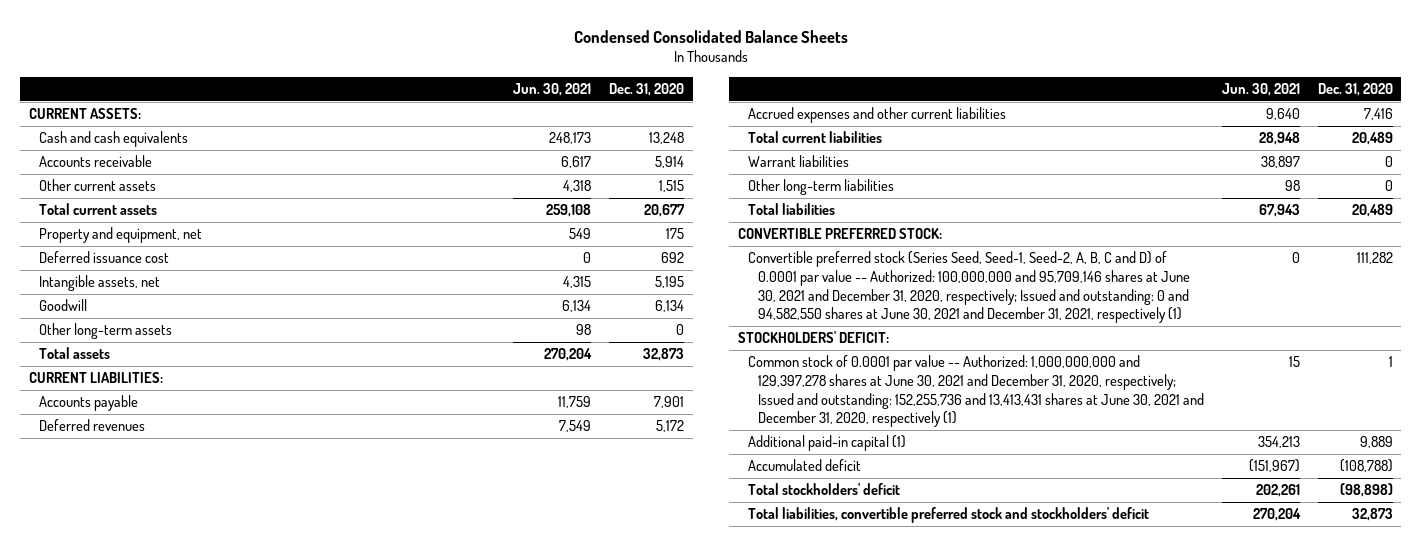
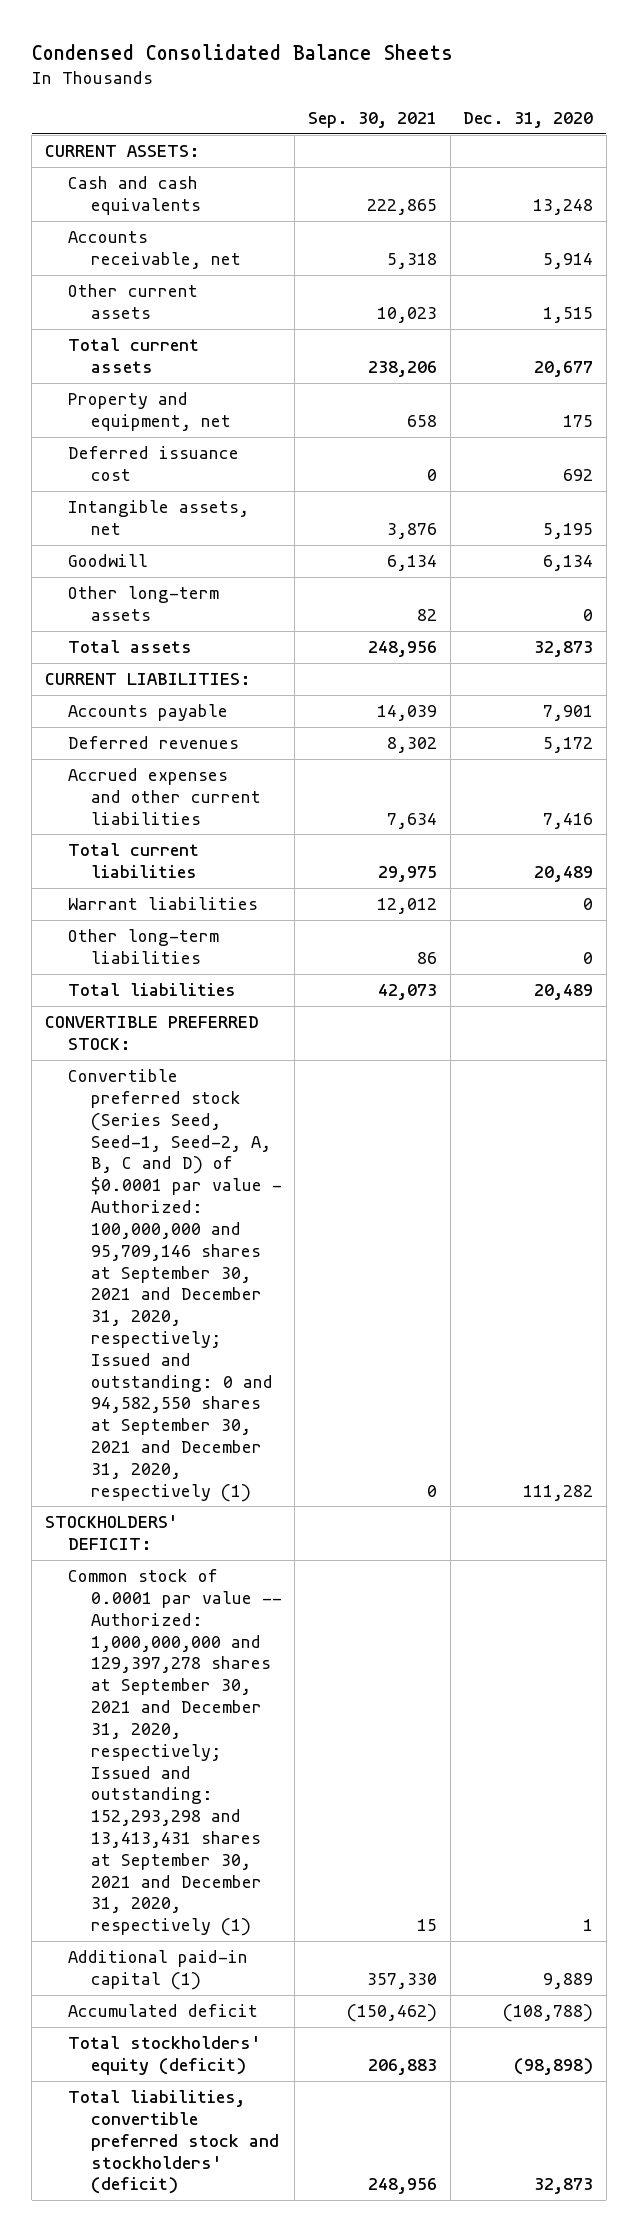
- | Jun. 30, 2021 | Dec. 31, 2020
+ | Sep. 30, 2021 | Dec. 31, 2020
- Accounts receivable | 6,617 | 5,914
+ Accounts receivable, net | 5,318 | 5,914
- Convertible preferred stock (Series Seed, Seed-1, Seed-2, A, B, C and D) of 0.0001 par value -- Authorized: 100,000,000 and 95,709,146 shares at June 30, 2021 and December 31, 2020, respectively; Issued and outstanding: 0 and 94,582,550 shares at June 30, 2021 and December 31, 2021, respectively (1) | 0 | 111,282
+ Convertible preferred stock (Series Seed, Seed-1, Seed-2, A, B, C and D) of $0.0001 par value - Authorized: 100,000,000 and 95,709,146 shares at September 30, 2021 and December 31, 2020, respectively; Issued and outstanding: 0 and 94,582,550 shares at September 30, 2021 and December 31, 2020, respectively (1) | 0 | 111,282
- Common stock of 0.0001 par value -- Authorized: 1,000,000,000 and 129,397,278 shares at June 30, 2021 and December 31, 2020, respectively; Issued and outstanding: 152,255,736 and 13,413,431 shares at June 30, 2021 and December 31, 2020, respectively (1) | 15 | 1
+ Common stock of 0.0001 par value -- Authorized: 1,000,000,000 and 129,397,278 shares at September 30, 2021 and December 31, 2020, respectively; Issued and outstanding: 152,293,298 and 13,413,431 shares at September 30, 2021 and December 31, 2020, respectively (1) | 15 | 1
- Total stockholders' deficit | 202,261 | (98,898)
- Total liabilities, convertible preferred stock and stockholders' deficit | 270,204 | 32,873
+ Total stockholders' equity (deficit) | 206,883 | (98,898)
+ Total liabilities, convertible preferred stock and stockholders' (deficit) | 248,956 | 32,873

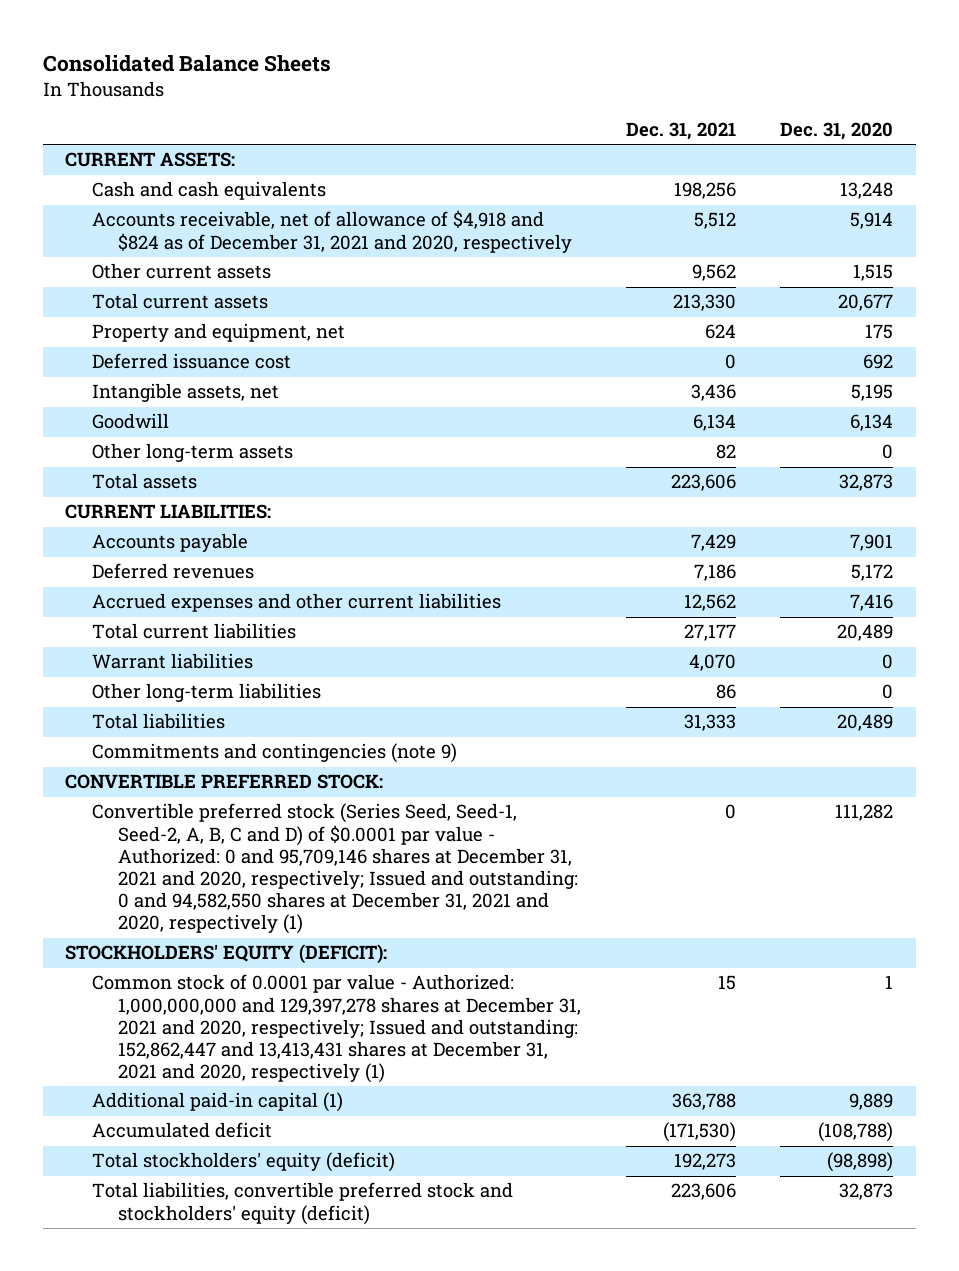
- Condensed Consolidated Balance Sheets
+ Consolidated Balance Sheets
- | Sep. 30, 2021 | Dec. 31, 2020
+ | Dec. 31, 2021 | Dec. 31, 2020
- Accounts receivable, net | 5,318 | 5,914
+ Accounts receivable, net of allowance of $4,918 and $824 as of December 31, 2021 and 2020, respectively | 5,512 | 5,914
+ Commitments and contingencies (note 9)
- Convertible preferred stock (Series Seed, Seed-1, Seed-2, A, B, C and D) of $0.0001 par value - Authorized: 100,000,000 and 95,709,146 shares at September 30, 2021 and December 31, 2020, respectively; Issued and outstanding: 0 and 94,582,550 shares at September 30, 2021 and December 31, 2020, respectively (1) | 0 | 111,282
- STOCKHOLDERS' DEFICIT:
- Common stock of 0.0001 par value -- Authorized: 1,000,000,000 and 129,397,278 shares at September 30, 2021 and December 31, 2020, respectively; Issued and outstanding: 152,293,298 and 13,413,431 shares at September 30, 2021 and December 31, 2020, respectively (1) | 15 | 1
+ Convertible preferred stock (Series Seed, Seed-1, Seed-2, A, B, C and D) of $0.0001 par value - Authorized: 0 and 95,709,146 shares at December 31, 2021 and 2020, respectively; Issued and outstanding: 0 and 94,582,550 shares at December 31, 2021 and 2020, respectively (1) | 0 | 111,282
+ STOCKHOLDERS' EQUITY (DEFICIT):
+ Common stock of 0.0001 par value - Authorized: 1,000,000,000 and 129,397,278 shares at December 31, 2021 and 2020, respectively; Issued and outstanding: 152,862,447 and 13,413,431 shares at December 31, 2021 and 2020, respectively (1) | 15 | 1
- Total liabilities, convertible preferred stock and stockholders' (deficit) | 248,956 | 32,873
+ Total liabilities, convertible preferred stock and stockholders' equity (deficit) | 223,606 | 32,873

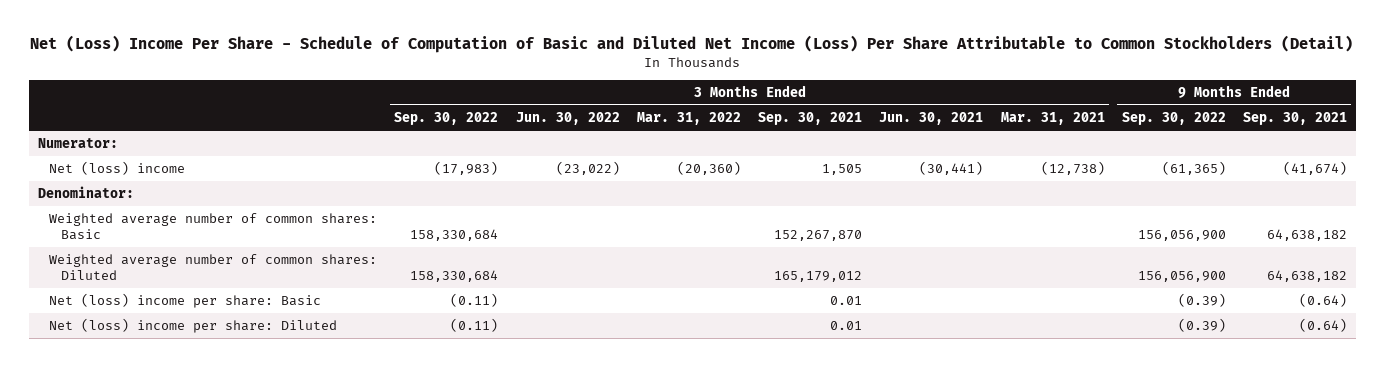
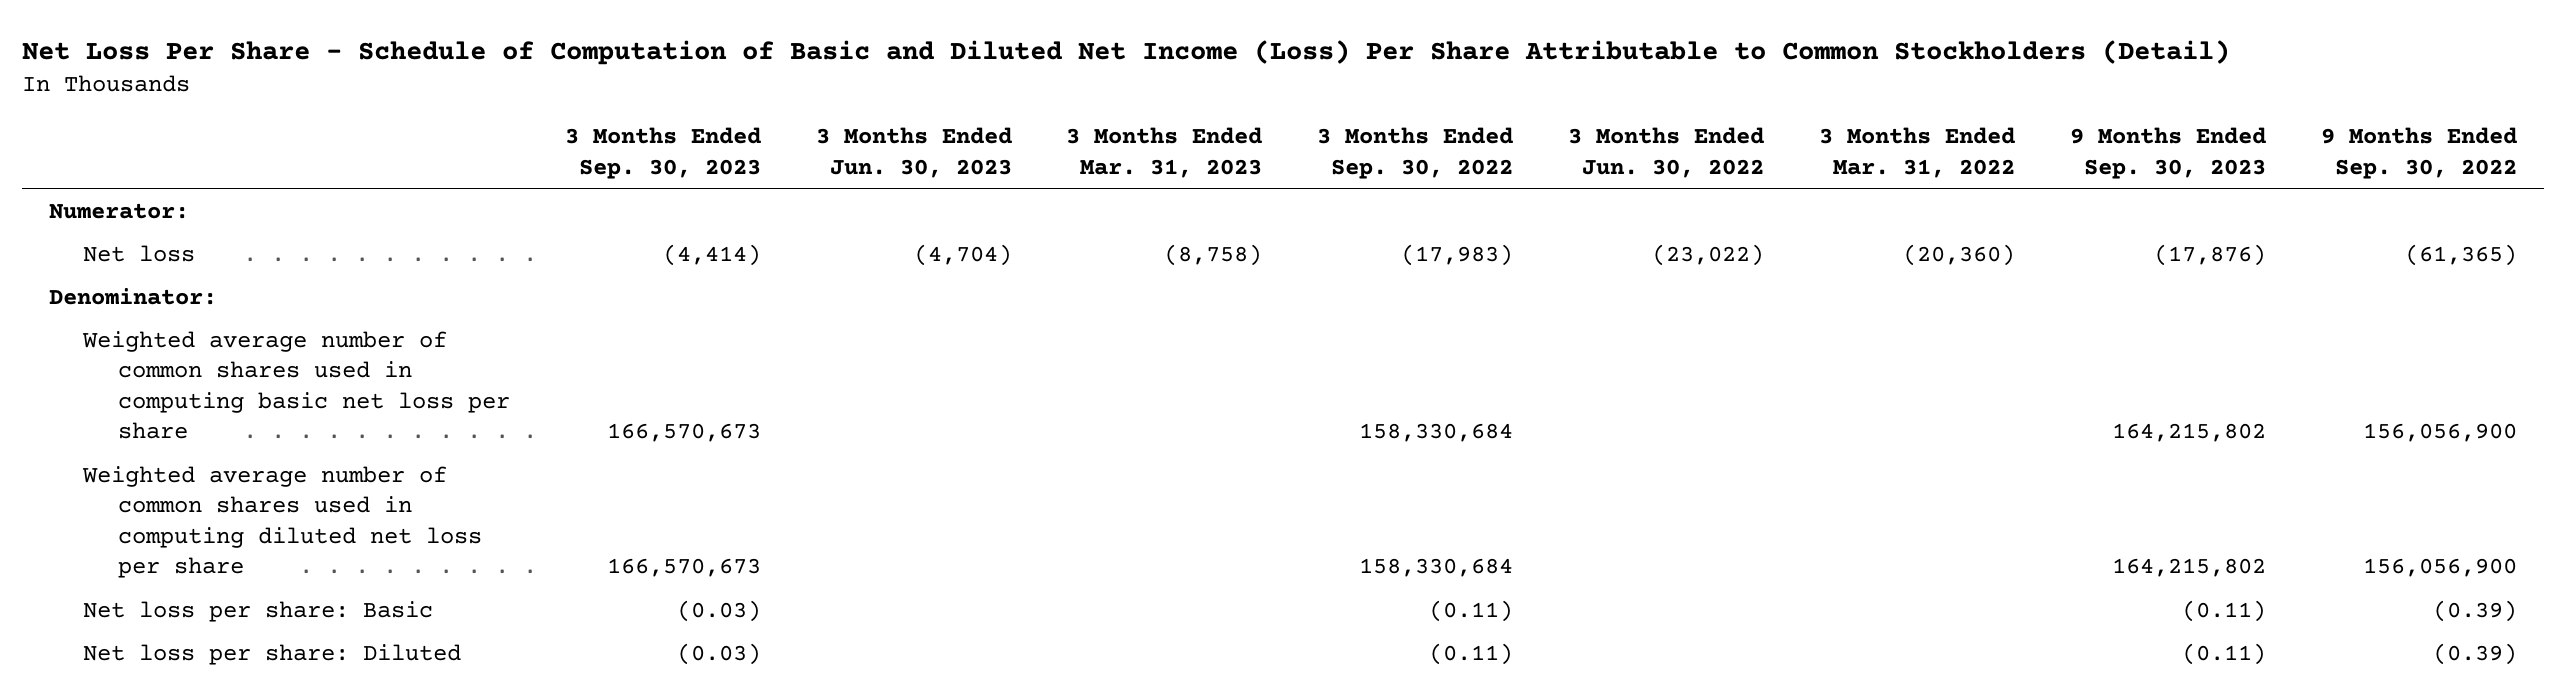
- Net (Loss) Income Per Share - Schedule of Computation of Basic and Diluted Net Income (Loss) Per Share Attributable to Common Stockholders (Detail)
+ Net Loss Per Share - Schedule of Computation of Basic and Diluted Net Income (Loss) Per Share Attributable to Common Stockholders (Detail)
- | 3 Months Ended Sep. 30, 2022 | 3 Months Ended Jun. 30, 2022 | 3 Months Ended Mar. 31, 2022 | 3 Months Ended Sep. 30, 2021 | 3 Months Ended Jun. 30, 2021 | 3 Months Ended Mar. 31, 2021 | 9 Months Ended Sep. 30, 2022 | 9 Months Ended Sep. 30, 2021
+ | 3 Months Ended Sep. 30, 2023 | 3 Months Ended Jun. 30, 2023 | 3 Months Ended Mar. 31, 2023 | 3 Months Ended Sep. 30, 2022 | 3 Months Ended Jun. 30, 2022 | 3 Months Ended Mar. 31, 2022 | 9 Months Ended Sep. 30, 2023 | 9 Months Ended Sep. 30, 2022
- Net (loss) income | (17,983) | (23,022) | (20,360) | 1,505 | (30,441) | (12,738) | (61,365) | (41,674)
+ Net loss | (4,414) | (4,704) | (8,758) | (17,983) | (23,022) | (20,360) | (17,876) | (61,365)
- Weighted average number of common shares: Basic | 158,330,684 | | | 152,267,870 | | | 156,056,900 | 64,638,182
- Weighted average number of common shares: Diluted | 158,330,684 | | | 165,179,012 | | | 156,056,900 | 64,638,182
- Net (loss) income per share: Basic | (0.11) | | | 0.01 | | | (0.39) | (0.64)
- Net (loss) income per share: Diluted | (0.11) | | | 0.01 | | | (0.39) | (0.64)
+ Weighted average number of common shares used in computing basic net loss per share | 166,570,673 | | | 158,330,684 | | | 164,215,802 | 156,056,900
+ Weighted average number of common shares used in computing diluted net loss per share | 166,570,673 | | | 158,330,684 | | | 164,215,802 | 156,056,900
+ Net loss per share: Basic | (0.03) | | | (0.11) | | | (0.11) | (0.39)
+ Net loss per share: Diluted | (0.03) | | | (0.11) | | | (0.11) | (0.39)

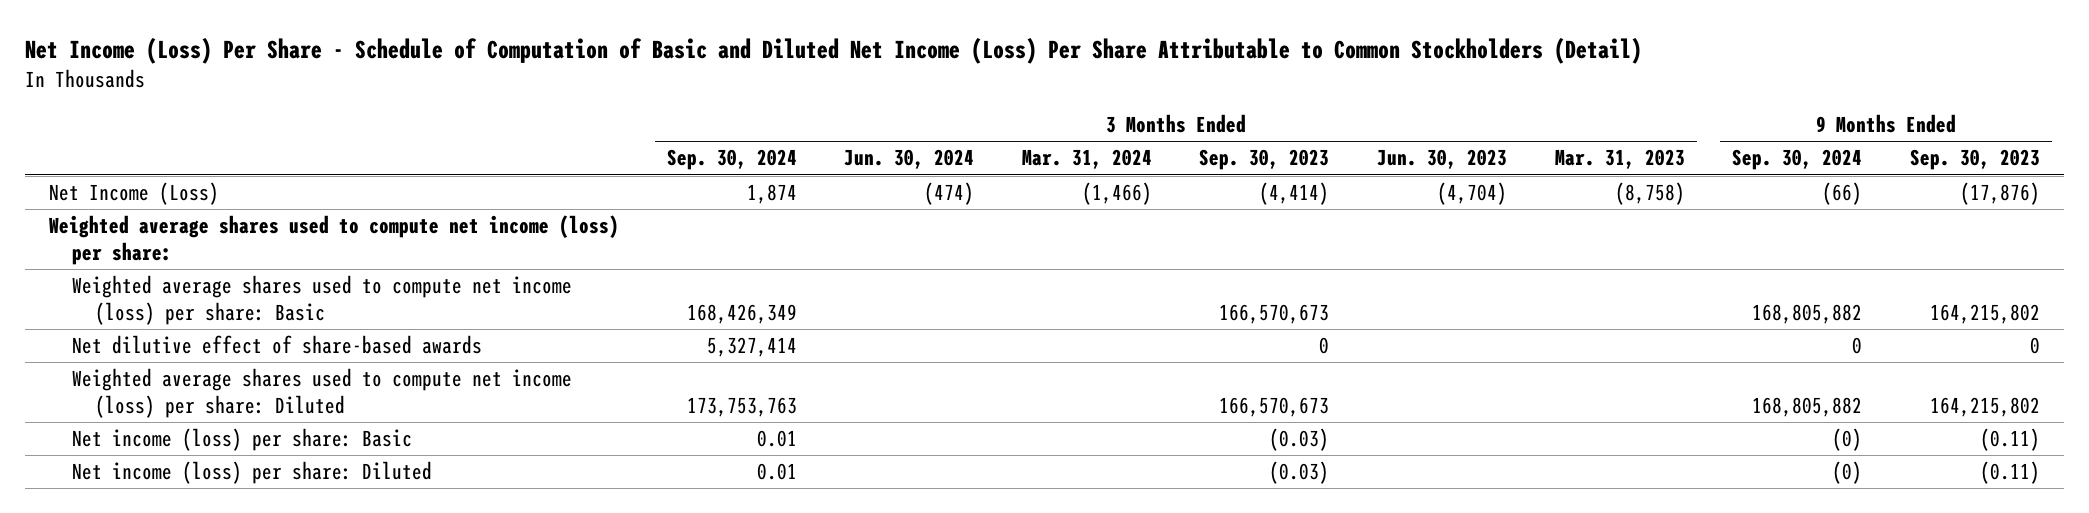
- Net Loss Per Share - Schedule of Computation of Basic and Diluted Net Income (Loss) Per Share Attributable to Common Stockholders (Detail)
+ Net Income (Loss) Per Share - Schedule of Computation of Basic and Diluted Net Income (Loss) Per Share Attributable to Common Stockholders (Detail)
- | 3 Months Ended Sep. 30, 2023 | 3 Months Ended Jun. 30, 2023 | 3 Months Ended Mar. 31, 2023 | 3 Months Ended Sep. 30, 2022 | 3 Months Ended Jun. 30, 2022 | 3 Months Ended Mar. 31, 2022 | 9 Months Ended Sep. 30, 2023 | 9 Months Ended Sep. 30, 2022
+ | 3 Months Ended Sep. 30, 2024 | 3 Months Ended Jun. 30, 2024 | 3 Months Ended Mar. 31, 2024 | 3 Months Ended Sep. 30, 2023 | 3 Months Ended Jun. 30, 2023 | 3 Months Ended Mar. 31, 2023 | 9 Months Ended Sep. 30, 2024 | 9 Months Ended Sep. 30, 2023
- Numerator:
- Net loss | (4,414) | (4,704) | (8,758) | (17,983) | (23,022) | (20,360) | (17,876) | (61,365)
- Denominator:
- Weighted average number of common shares used in computing basic net loss per share | 166,570,673 | | | 158,330,684 | | | 164,215,802 | 156,056,900
- Weighted average number of common shares used in computing diluted net loss per share | 166,570,673 | | | 158,330,684 | | | 164,215,802 | 156,056,900
- Net loss per share: Basic | (0.03) | | | (0.11) | | | (0.11) | (0.39)
- Net loss per share: Diluted | (0.03) | | | (0.11) | | | (0.11) | (0.39)
+ Net Income (Loss) | 1,874 | (474) | (1,466) | (4,414) | (4,704) | (8,758) | (66) | (17,876)
+ Weighted average shares used to compute net income (loss) per share:
+ Weighted average shares used to compute net income (loss) per share: Basic | 168,426,349 | | | 166,570,673 | | | 168,805,882 | 164,215,802
+ Net dilutive effect of share-based awards | 5,327,414 | | | 0 | | | 0 | 0
+ Weighted average shares used to compute net income (loss) per share: Diluted | 173,753,763 | | | 166,570,673 | | | 168,805,882 | 164,215,802
+ Net income (loss) per share: Basic | 0.01 | | | (0.03) | | | (0) | (0.11)
+ Net income (loss) per share: Diluted | 0.01 | | | (0.03) | | | (0) | (0.11)

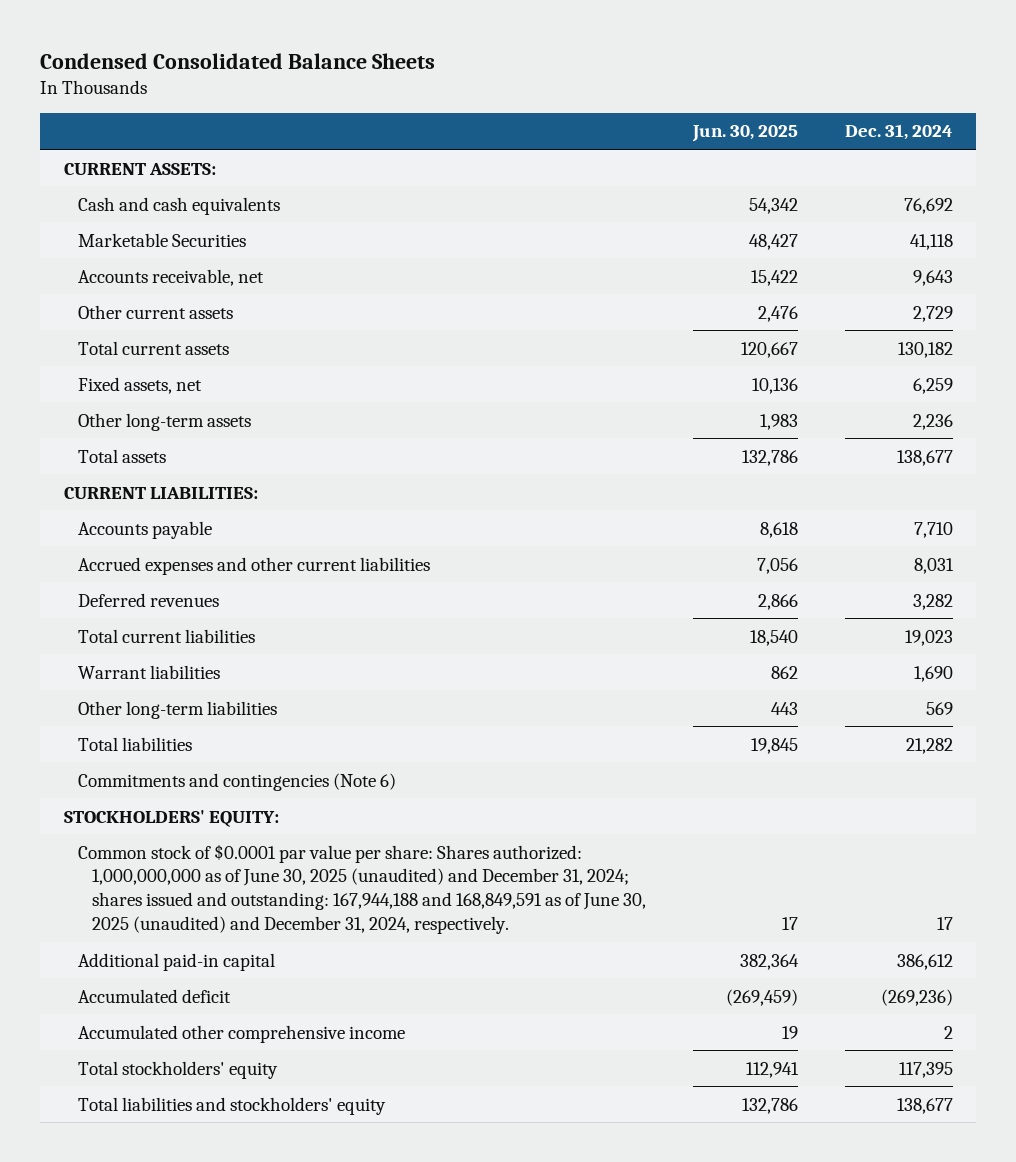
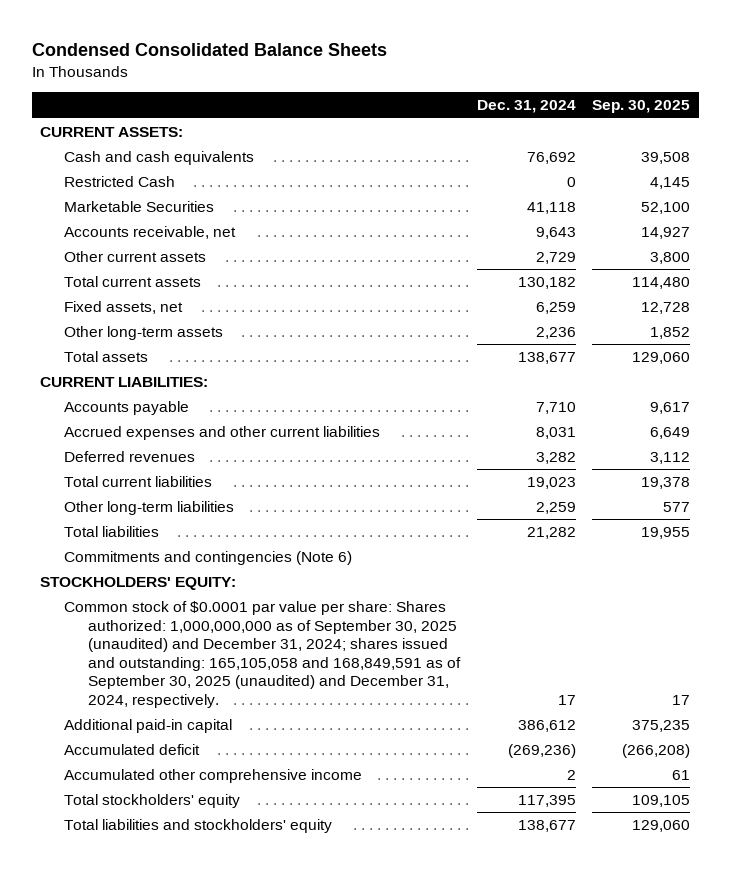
- | Jun. 30, 2025 | Dec. 31, 2024
+ | Dec. 31, 2024 | Sep. 30, 2025
+ Restricted Cash | 0 | 4,145
- Warrant liabilities | 862 | 1,690
- Other long-term liabilities | 443 | 569
+ Other long-term liabilities | 2,259 | 577
- Common stock of $0.0001 par value per share: Shares authorized: 1,000,000,000 as of June 30, 2025 (unaudited) and December 31, 2024; shares issued and outstanding: 167,944,188 and 168,849,591 as of June 30, 2025 (unaudited) and December 31, 2024, respectively. | 17 | 17
+ Common stock of $0.0001 par value per share: Shares authorized: 1,000,000,000 as of September 30, 2025 (unaudited) and December 31, 2024; shares issued and outstanding: 165,105,058 and 168,849,591 as of September 30, 2025 (unaudited) and December 31, 2024, respectively. | 17 | 17

